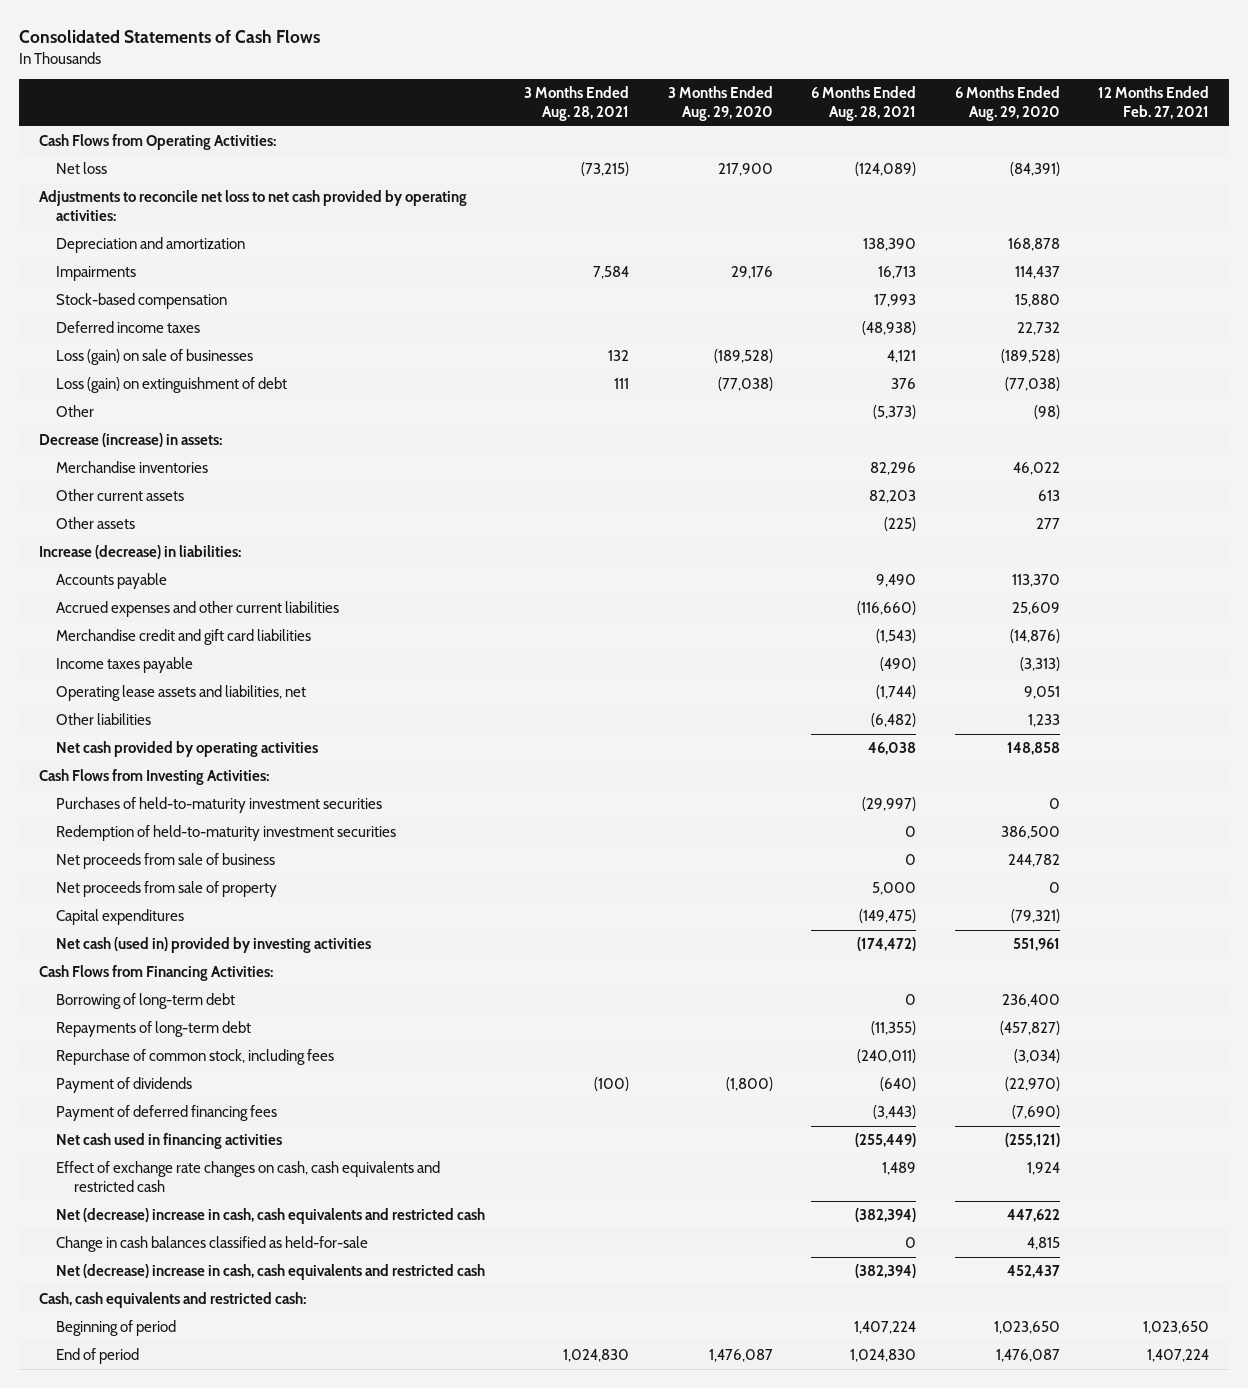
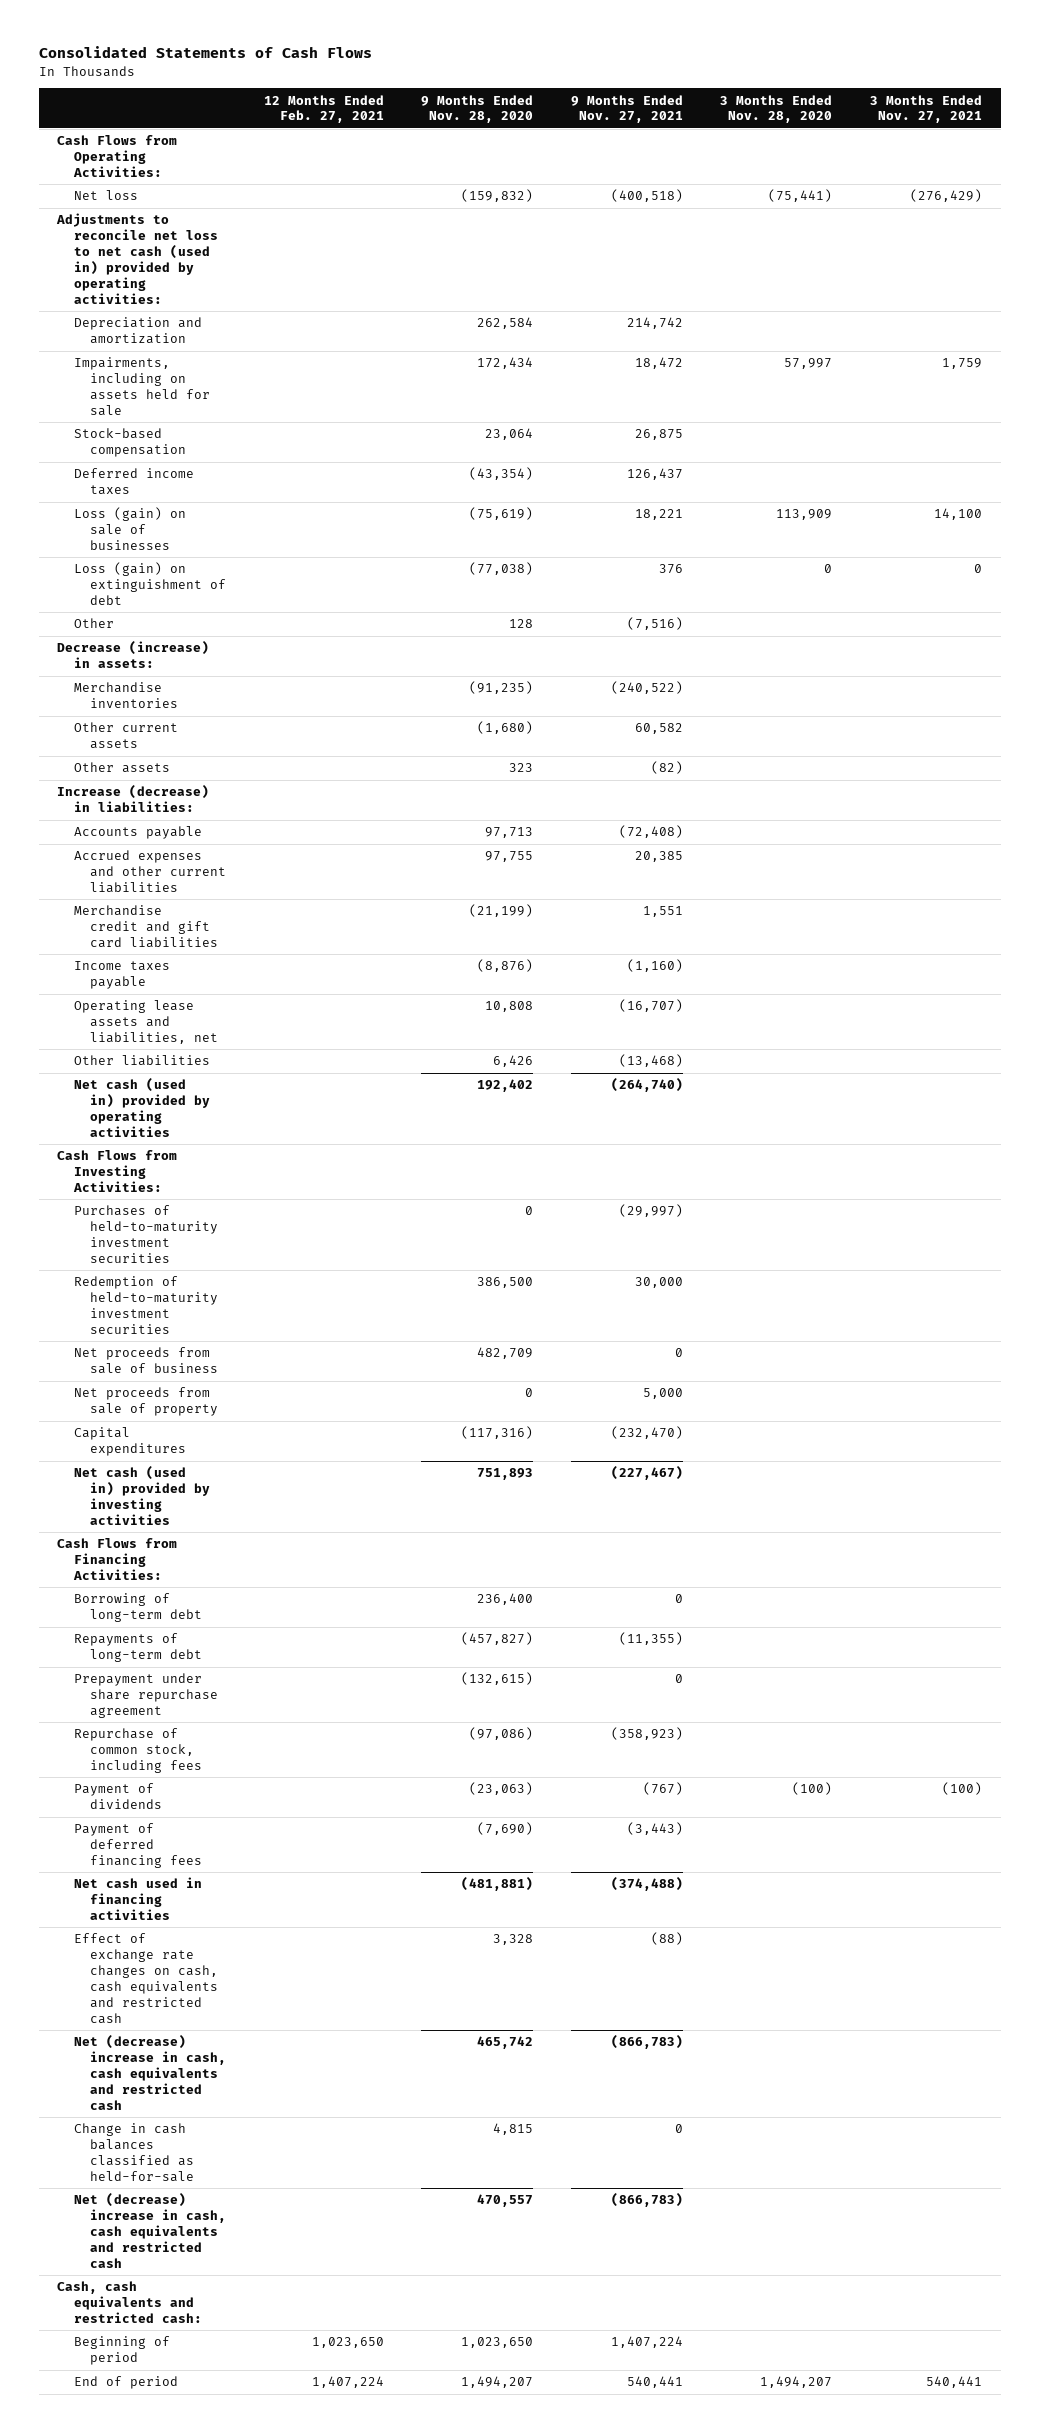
- | 3 Months Ended Aug. 28, 2021 | 3 Months Ended Aug. 29, 2020 | 6 Months Ended Aug. 28, 2021 | 6 Months Ended Aug. 29, 2020 | 12 Months Ended Feb. 27, 2021
+ | 12 Months Ended Feb. 27, 2021 | 9 Months Ended Nov. 28, 2020 | 9 Months Ended Nov. 27, 2021 | 3 Months Ended Nov. 28, 2020 | 3 Months Ended Nov. 27, 2021
- Adjustments to reconcile net loss to net cash provided by operating activities:
+ Adjustments to reconcile net loss to net cash (used in) provided by operating activities:
- Impairments | 7,584 | 29,176 | 16,713 | 114,437 |
+ Impairments, including on assets held for sale | | 172,434 | 18,472 | 57,997 | 1,759
- Net cash provided by operating activities | | | 46,038 | 148,858 |
+ Net cash (used in) provided by operating activities | | 192,402 | (264,740) | |
+ Prepayment under share repurchase agreement | | (132,615) | 0 | |

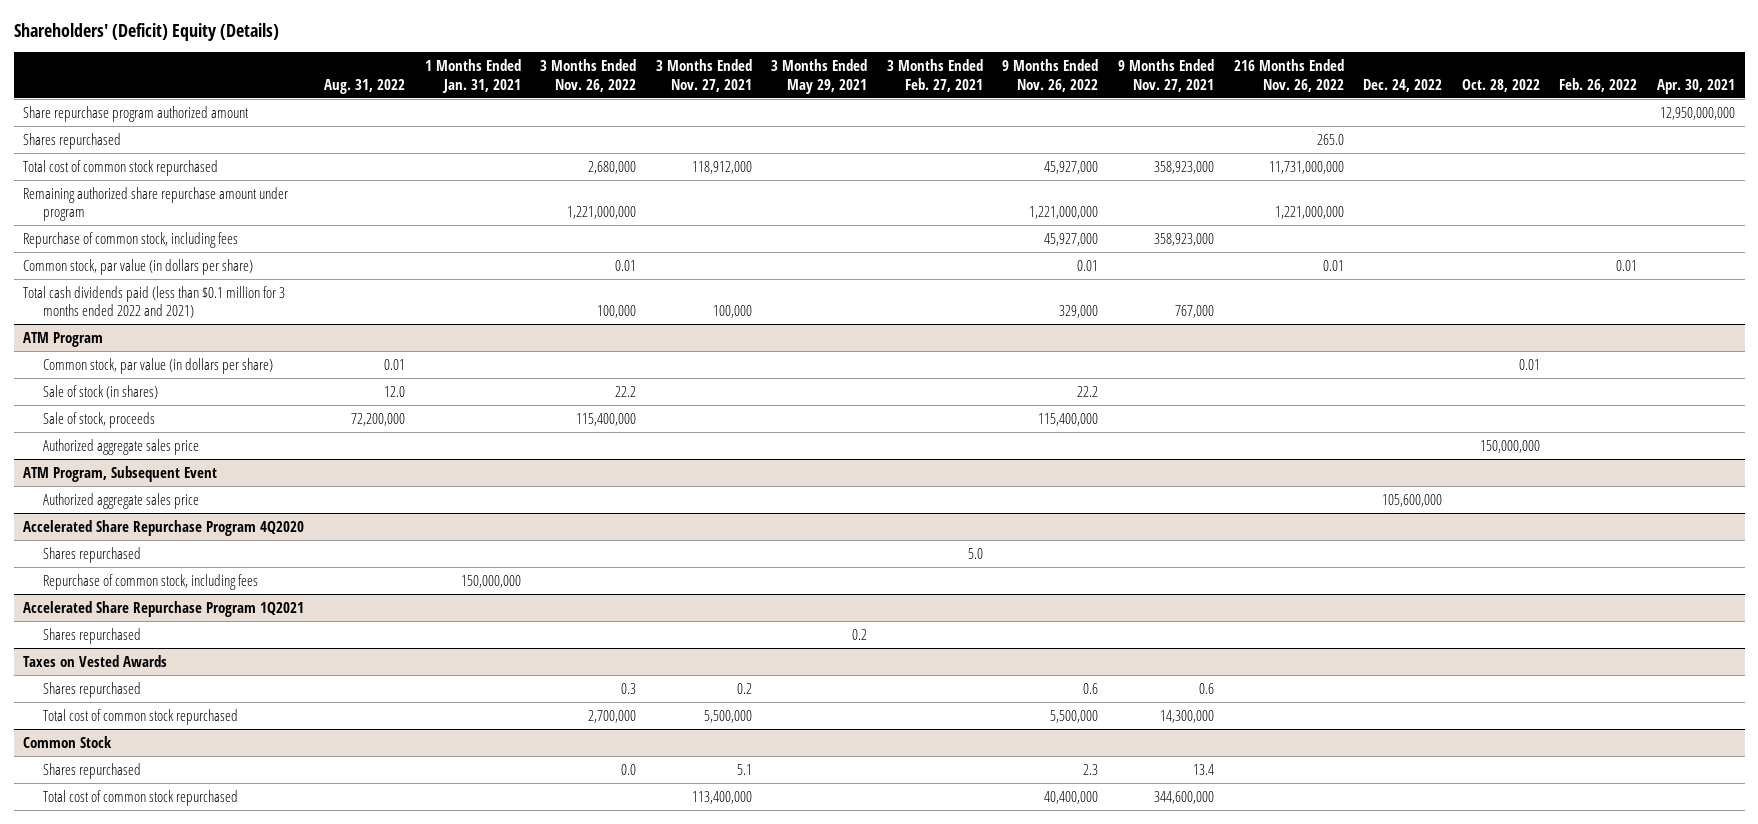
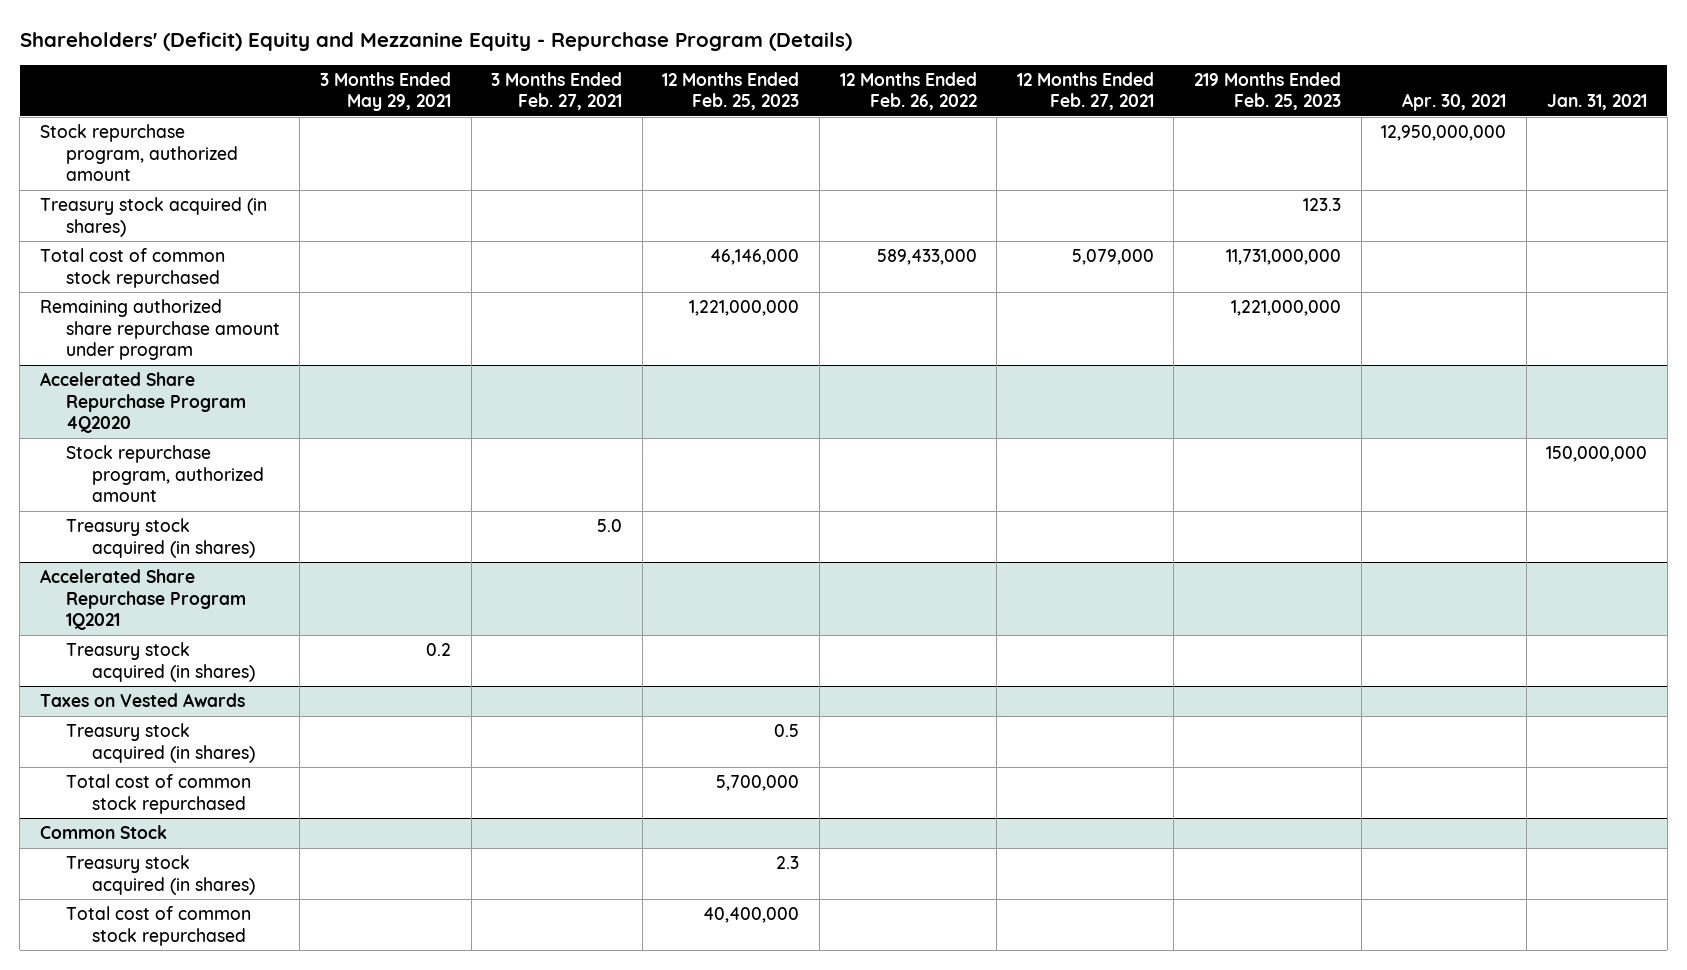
- Shareholders' (Deficit) Equity (Details)
+ Shareholders' (Deficit) Equity and Mezzanine Equity - Repurchase Program (Details)
- | Aug. 31, 2022 | 1 Months Ended Jan. 31, 2021 | 3 Months Ended Nov. 26, 2022 | 3 Months Ended Nov. 27, 2021 | 3 Months Ended May 29, 2021 | 3 Months Ended Feb. 27, 2021 | 9 Months Ended Nov. 26, 2022 | 9 Months Ended Nov. 27, 2021 | 216 Months Ended Nov. 26, 2022 | Dec. 24, 2022 | Oct. 28, 2022 | Feb. 26, 2022 | Apr. 30, 2021
+ | 3 Months Ended May 29, 2021 | 3 Months Ended Feb. 27, 2021 | 12 Months Ended Feb. 25, 2023 | 12 Months Ended Feb. 26, 2022 | 12 Months Ended Feb. 27, 2021 | 219 Months Ended Feb. 25, 2023 | Apr. 30, 2021 | Jan. 31, 2021
- Share repurchase program authorized amount | | | | | | | | | | | | | 12,950,000,000
- Shares repurchased | | | | | | | | | 265.0 | | | |
+ Stock repurchase program, authorized amount | | | | | | | 12,950,000,000 |
+ Treasury stock acquired (in shares) | | | | | | 123.3 | |
- Repurchase of common stock, including fees | | | | | | | 45,927,000 | 358,923,000 | | | | |
- Common stock, par value (in dollars per share) | | | 0.01 | | | | 0.01 | | 0.01 | | | 0.01 |
- Total cash dividends paid (less than $0.1 million for 3 months ended 2022 and 2021) | | | 100,000 | 100,000 | | | 329,000 | 767,000 | | | | |
- ATM Program
- Common stock, par value (in dollars per share) | 0.01 | | | | | | | | | | 0.01 | |
- Sale of stock (in shares) | 12.0 | | 22.2 | | | | 22.2 | | | | | |
- Sale of stock, proceeds | 72,200,000 | | 115,400,000 | | | | 115,400,000 | | | | | |
- Authorized aggregate sales price | | | | | | | | | | | 150,000,000 | |
- ATM Program, Subsequent Event
- Authorized aggregate sales price | | | | | | | | | | 105,600,000 | | |
@ Accelerated Share Repurchase Program 4Q2020
- Shares repurchased | | | | | | 5.0 | | | | | | |
- Repurchase of common stock, including fees | | 150,000,000 | | | | | | | | | | |
+ Stock repurchase program, authorized amount | | | | | | | | 150,000,000
+ Treasury stock acquired (in shares) | | 5.0 | | | | | |
@ Accelerated Share Repurchase Program 1Q2021
- Shares repurchased | | | | | 0.2 | | | | | | | |
+ Treasury stock acquired (in shares) | 0.2 | | | | | | |
@ Taxes on Vested Awards
- Shares repurchased | | | 0.3 | 0.2 | | | 0.6 | 0.6 | | | | |
+ Treasury stock acquired (in shares) | | | 0.5 | | | | |
@ Common Stock
- Shares repurchased | | | 0.0 | 5.1 | | | 2.3 | 13.4 | | | | |
+ Treasury stock acquired (in shares) | | | 2.3 | | | | |

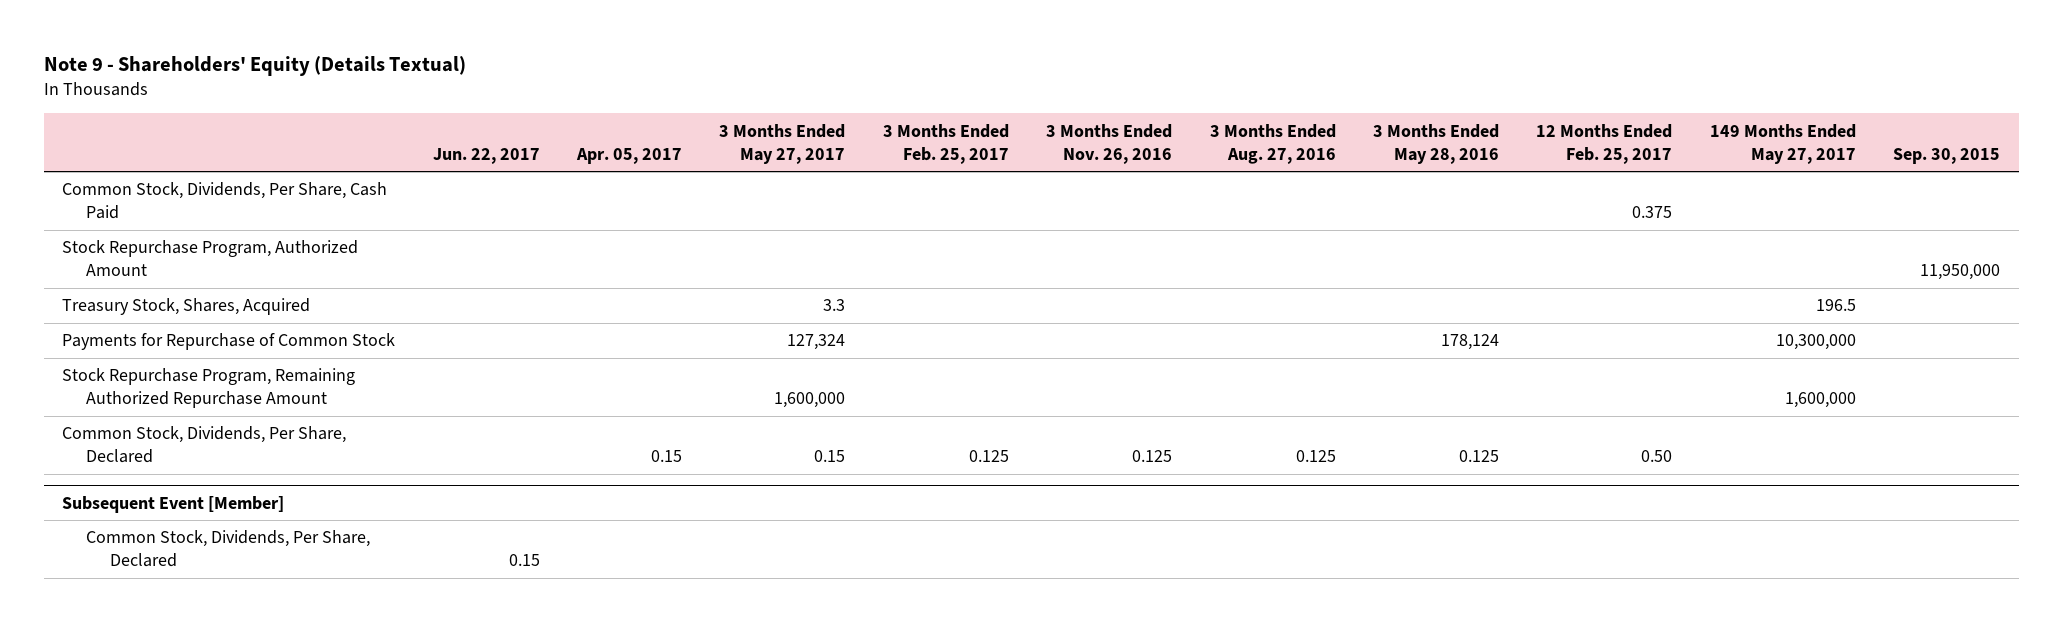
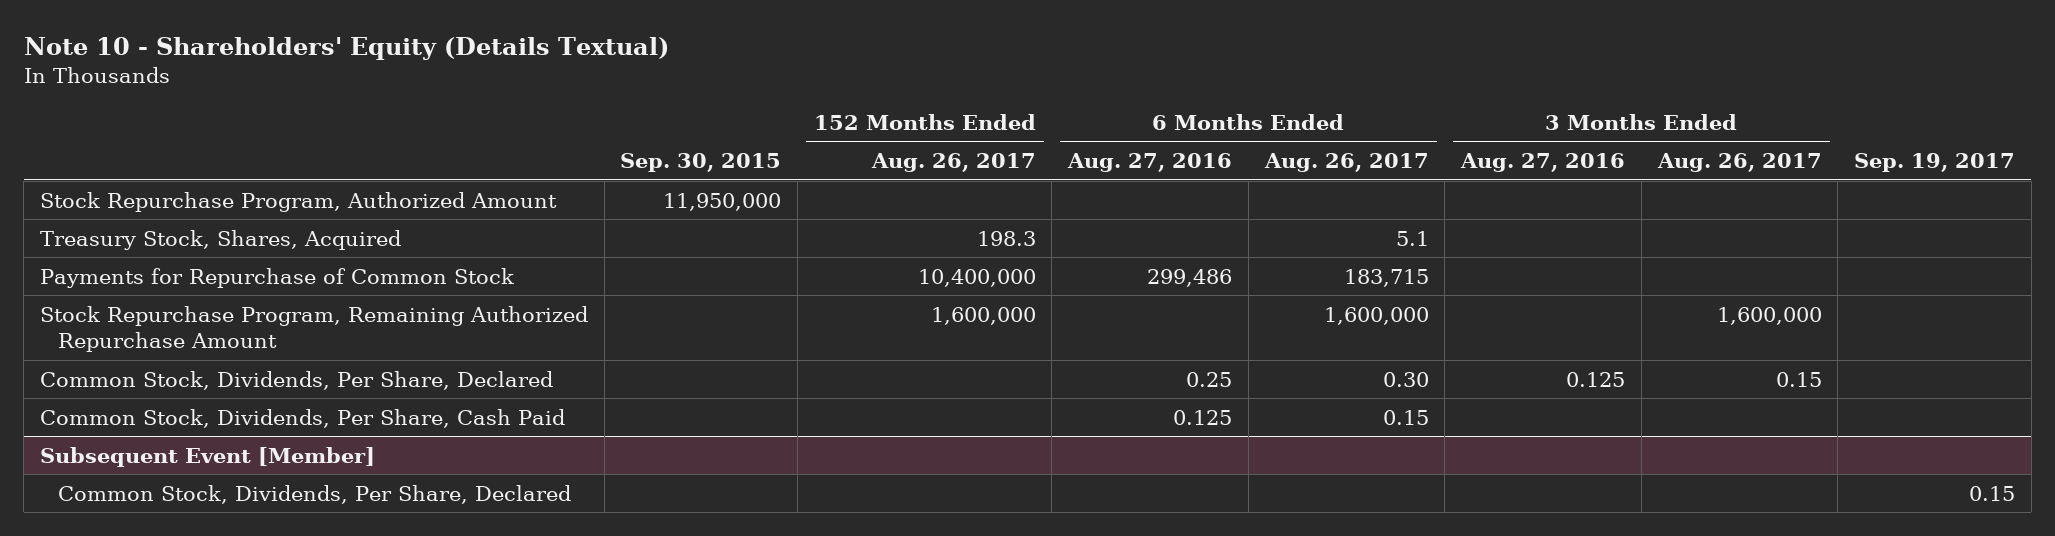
- Note 9 - Shareholders' Equity (Details Textual)
+ Note 10 - Shareholders' Equity (Details Textual)
- | Jun. 22, 2017 | Apr. 05, 2017 | 3 Months Ended May 27, 2017 | 3 Months Ended Feb. 25, 2017 | 3 Months Ended Nov. 26, 2016 | 3 Months Ended Aug. 27, 2016 | 3 Months Ended May 28, 2016 | 12 Months Ended Feb. 25, 2017 | 149 Months Ended May 27, 2017 | Sep. 30, 2015
+ | Sep. 30, 2015 | 152 Months Ended Aug. 26, 2017 | 6 Months Ended Aug. 27, 2016 | 6 Months Ended Aug. 26, 2017 | 3 Months Ended Aug. 27, 2016 | 3 Months Ended Aug. 26, 2017 | Sep. 19, 2017
moved down: Common Stock, Dividends, Per Share, Cash Paid | | | 0.125 | 0.15 | | |

